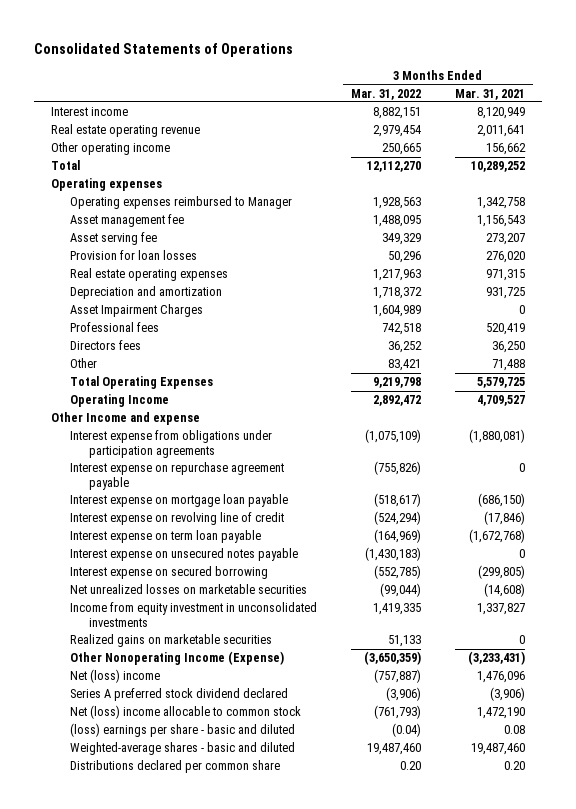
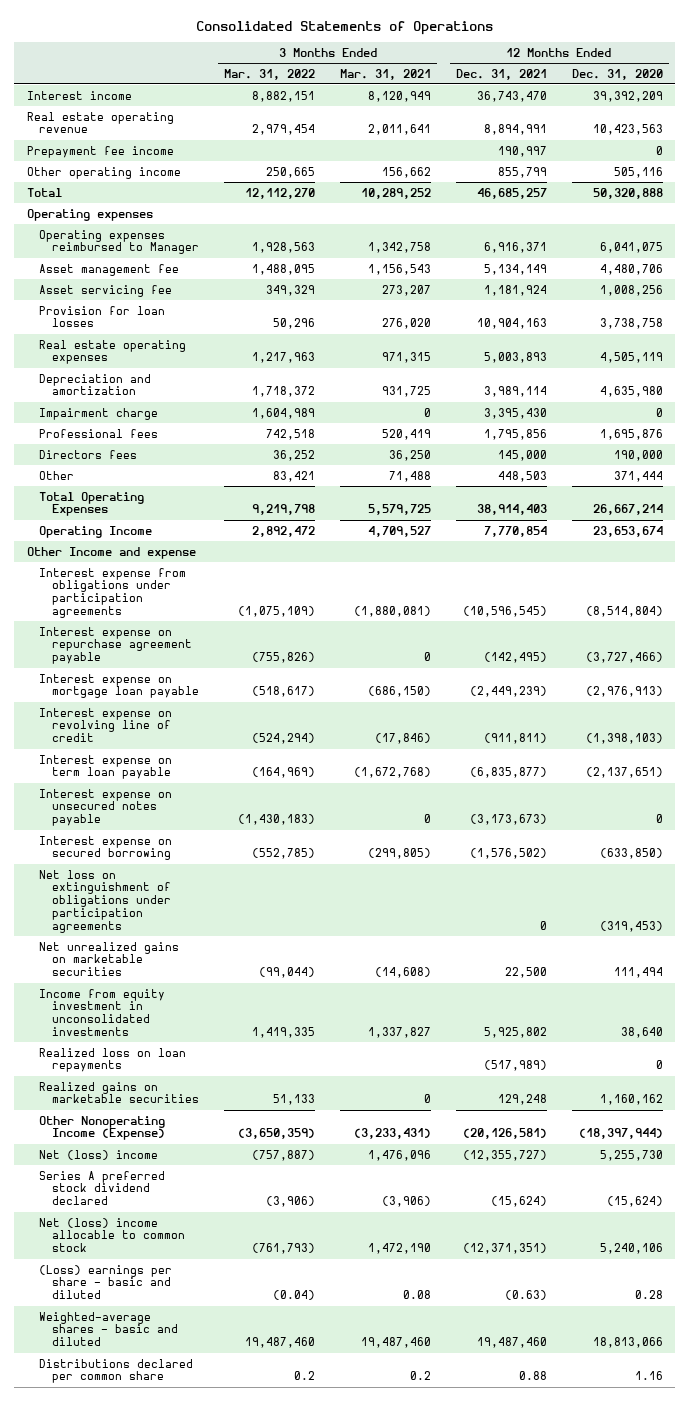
- | 3 Months Ended Mar. 31, 2022 | 3 Months Ended Mar. 31, 2021
+ | 3 Months Ended Mar. 31, 2022 | 3 Months Ended Mar. 31, 2021 | 12 Months Ended Dec. 31, 2021 | 12 Months Ended Dec. 31, 2020
+ Prepayment fee income | | | 190,997 | 0
- Asset serving fee | 349,329 | 273,207
+ Asset servicing fee | 349,329 | 273,207 | 1,181,924 | 1,008,256
- Asset Impairment Charges | 1,604,989 | 0
+ Impairment charge | 1,604,989 | 0 | 3,395,430 | 0
- Net unrealized losses on marketable securities | (99,044) | (14,608)
+ Net loss on extinguishment of obligations under participation agreements | | | 0 | (319,453)
+ Net unrealized gains on marketable securities | (99,044) | (14,608) | 22,500 | 111,494
+ Realized loss on loan repayments | | | (517,989) | 0
- (loss) earnings per share - basic and diluted | (0.04) | 0.08
+ (Loss) earnings per share - basic and diluted | (0.04) | 0.08 | (0.63) | 0.28
- Distributions declared per common share | 0.20 | 0.20
+ Distributions declared per common share | 0.2 | 0.2 | 0.88 | 1.16

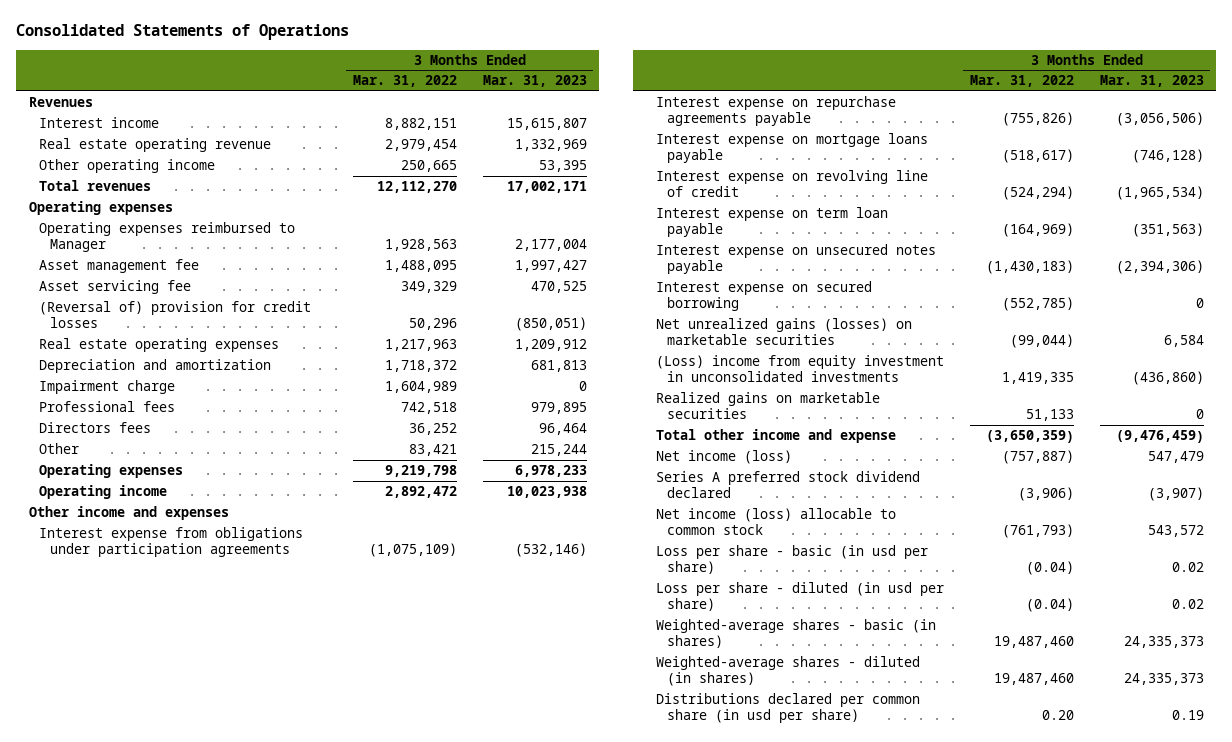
- | 3 Months Ended Mar. 31, 2022 | 3 Months Ended Mar. 31, 2021 | 12 Months Ended Dec. 31, 2021 | 12 Months Ended Dec. 31, 2020
+ | 3 Months Ended Mar. 31, 2022 | 3 Months Ended Mar. 31, 2023
+ Revenues
- Prepayment fee income | | | 190,997 | 0
- Total | 12,112,270 | 10,289,252 | 46,685,257 | 50,320,888
+ Total revenues | 12,112,270 | 17,002,171
- Provision for loan losses | 50,296 | 276,020 | 10,904,163 | 3,738,758
+ (Reversal of) provision for credit losses | 50,296 | (850,051)
- Total Operating Expenses | 9,219,798 | 5,579,725 | 38,914,403 | 26,667,214
- Operating Income | 2,892,472 | 4,709,527 | 7,770,854 | 23,653,674
- Other Income and expense
+ Operating expenses | 9,219,798 | 6,978,233
+ Operating income | 2,892,472 | 10,023,938
+ Other income and expenses
- Interest expense on repurchase agreement payable | (755,826) | 0 | (142,495) | (3,727,466)
- Interest expense on mortgage loan payable | (518,617) | (686,150) | (2,449,239) | (2,976,913)
+ Interest expense on repurchase agreements payable | (755,826) | (3,056,506)
+ Interest expense on mortgage loans payable | (518,617) | (746,128)
- Net loss on extinguishment of obligations under participation agreements | | | 0 | (319,453)
- Net unrealized gains on marketable securities | (99,044) | (14,608) | 22,500 | 111,494
- Income from equity investment in unconsolidated investments | 1,419,335 | 1,337,827 | 5,925,802 | 38,640
- Realized loss on loan repayments | | | (517,989) | 0
+ Net unrealized gains (losses) on marketable securities | (99,044) | 6,584
+ (Loss) income from equity investment in unconsolidated investments | 1,419,335 | (436,860)
- Other Nonoperating Income (Expense) | (3,650,359) | (3,233,431) | (20,126,581) | (18,397,944)
- Net (loss) income | (757,887) | 1,476,096 | (12,355,727) | 5,255,730
+ Total other income and expense | (3,650,359) | (9,476,459)
+ Net income (loss) | (757,887) | 547,479
- Net (loss) income allocable to common stock | (761,793) | 1,472,190 | (12,371,351) | 5,240,106
- (Loss) earnings per share - basic and diluted | (0.04) | 0.08 | (0.63) | 0.28
- Weighted-average shares - basic and diluted | 19,487,460 | 19,487,460 | 19,487,460 | 18,813,066
- Distributions declared per common share | 0.2 | 0.2 | 0.88 | 1.16
+ Net income (loss) allocable to common stock | (761,793) | 543,572
+ Loss per share - basic (in usd per share) | (0.04) | 0.02
+ Loss per share - diluted (in usd per share) | (0.04) | 0.02
+ Weighted-average shares - basic (in shares) | 19,487,460 | 24,335,373
+ Weighted-average shares - diluted (in shares) | 19,487,460 | 24,335,373
+ Distributions declared per common share (in usd per share) | 0.20 | 0.19

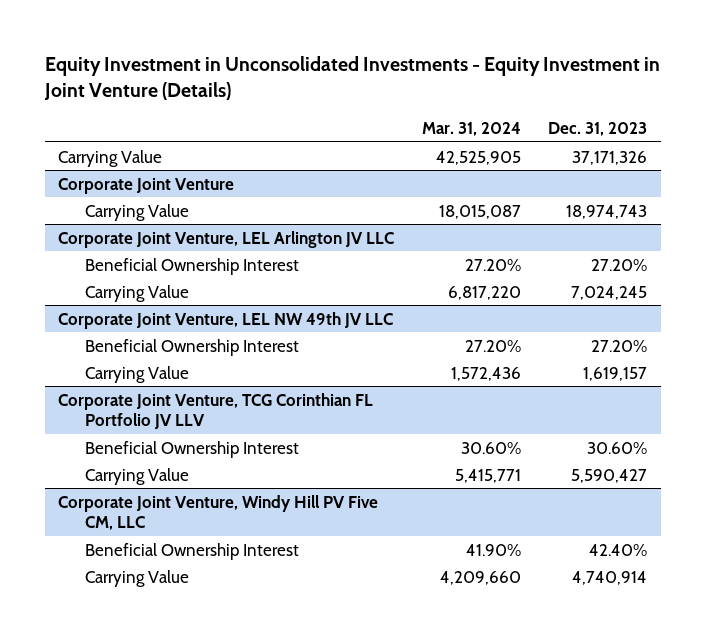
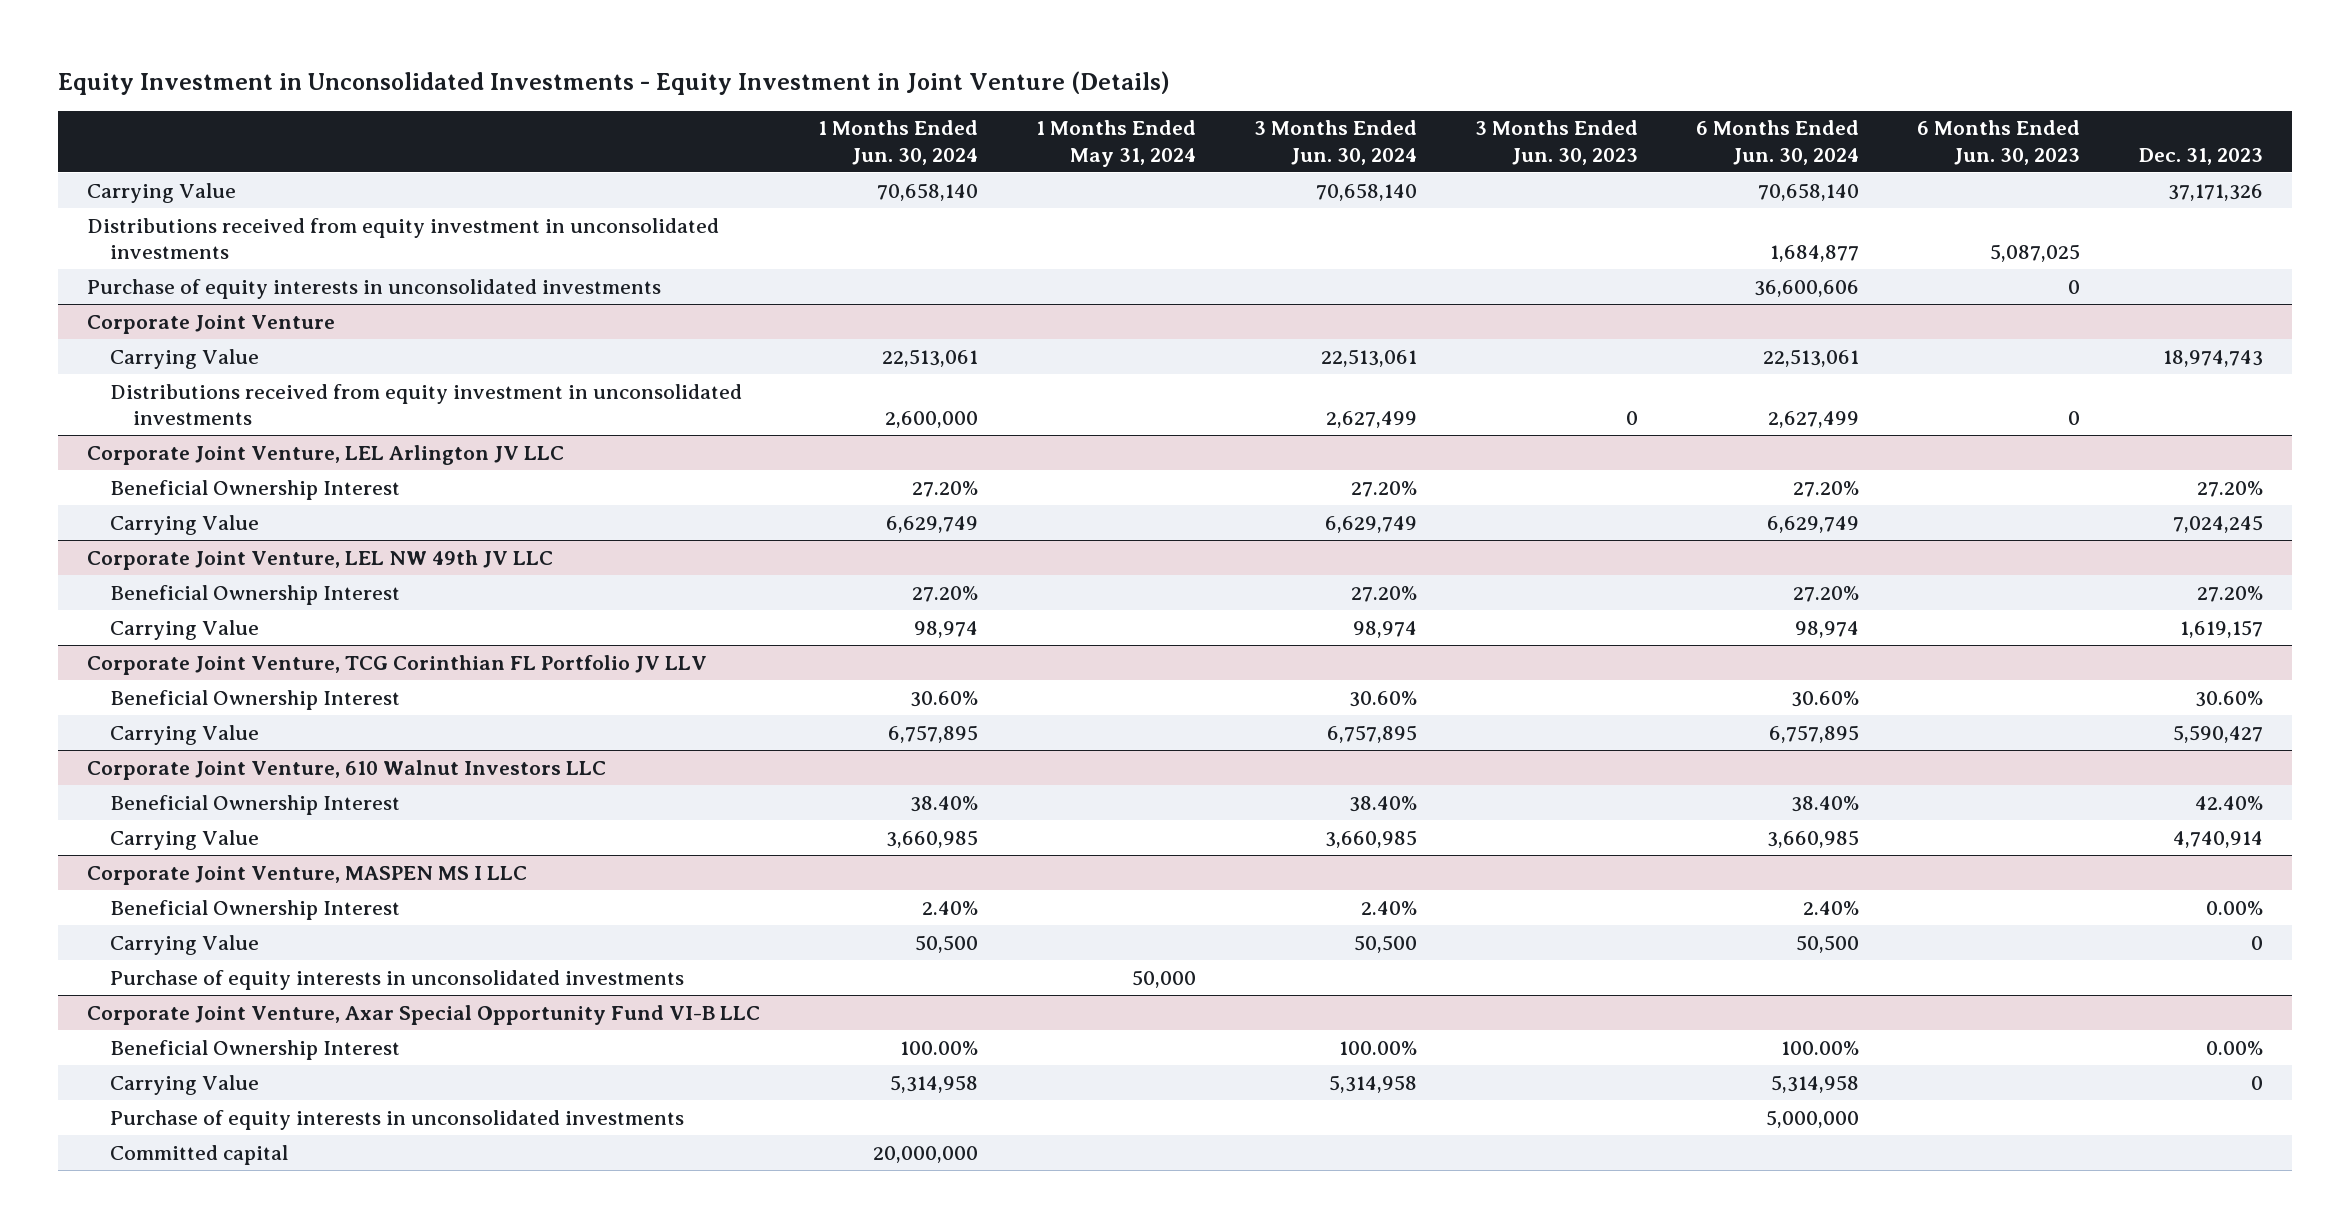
- | Mar. 31, 2024 | Dec. 31, 2023
+ | 1 Months Ended Jun. 30, 2024 | 1 Months Ended May 31, 2024 | 3 Months Ended Jun. 30, 2024 | 3 Months Ended Jun. 30, 2023 | 6 Months Ended Jun. 30, 2024 | 6 Months Ended Jun. 30, 2023 | Dec. 31, 2023
+ Distributions received from equity investment in unconsolidated investments | | | | | 1,684,877 | 5,087,025 |
+ Purchase of equity interests in unconsolidated investments | | | | | 36,600,606 | 0 |
@ Corporate Joint Venture
+ Distributions received from equity investment in unconsolidated investments | 2,600,000 | | 2,627,499 | 0 | 2,627,499 | 0 |
- Corporate Joint Venture, Windy Hill PV Five CM, LLC
+ Corporate Joint Venture, 610 Walnut Investors LLC
+ Corporate Joint Venture, MASPEN MS I LLC
+ Beneficial Ownership Interest | 2.40% | | 2.40% | | 2.40% | | 0.00%
+ Carrying Value | 50,500 | | 50,500 | | 50,500 | | 0
+ Purchase of equity interests in unconsolidated investments | | 50,000 | | | | |
+ Corporate Joint Venture, Axar Special Opportunity Fund VI-B LLC
+ Beneficial Ownership Interest | 100.00% | | 100.00% | | 100.00% | | 0.00%
+ Carrying Value | 5,314,958 | | 5,314,958 | | 5,314,958 | | 0
+ Purchase of equity interests in unconsolidated investments | | | | | 5,000,000 | |
+ Committed capital | 20,000,000 | | | | | |

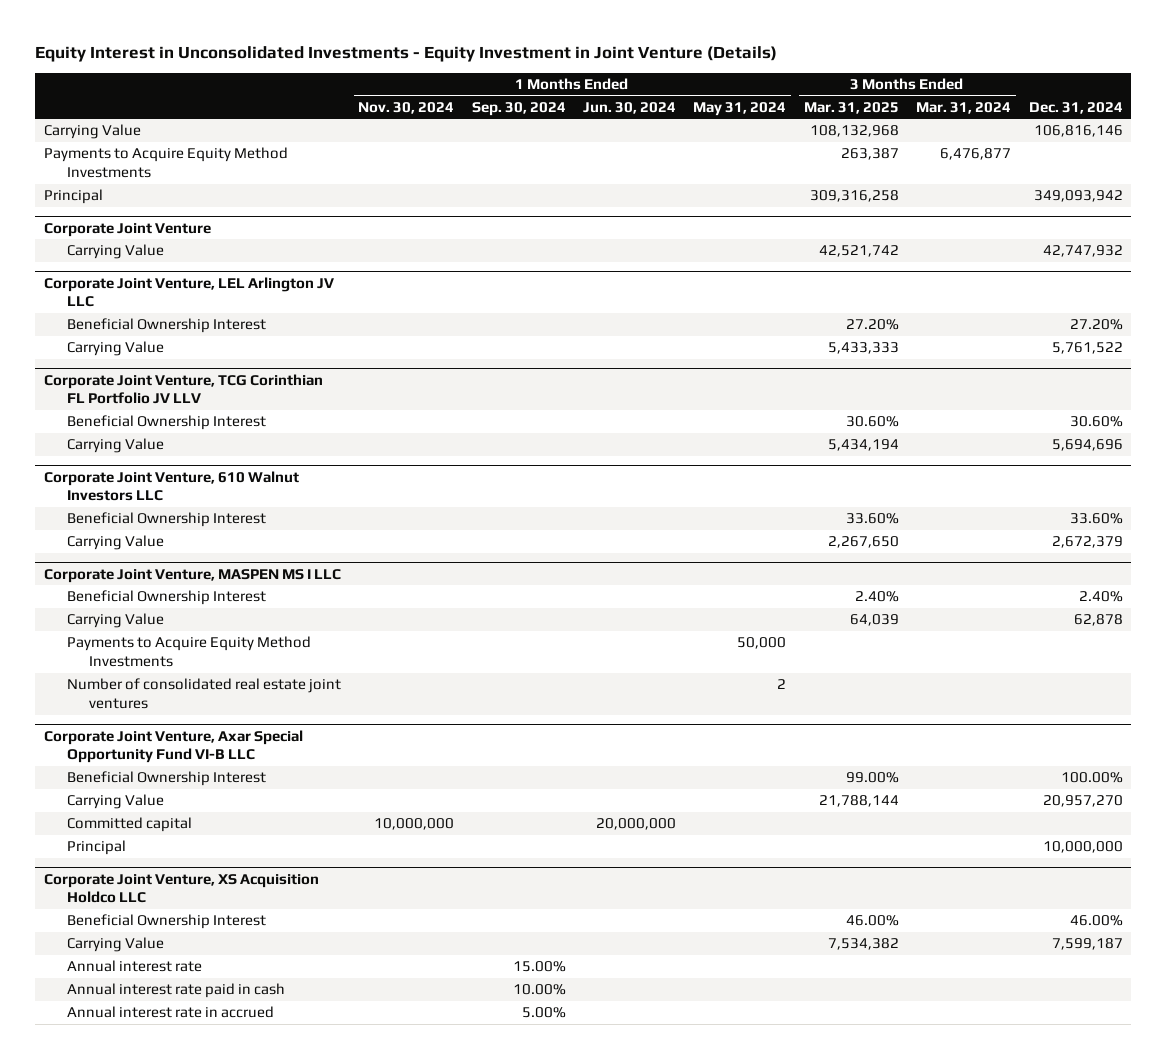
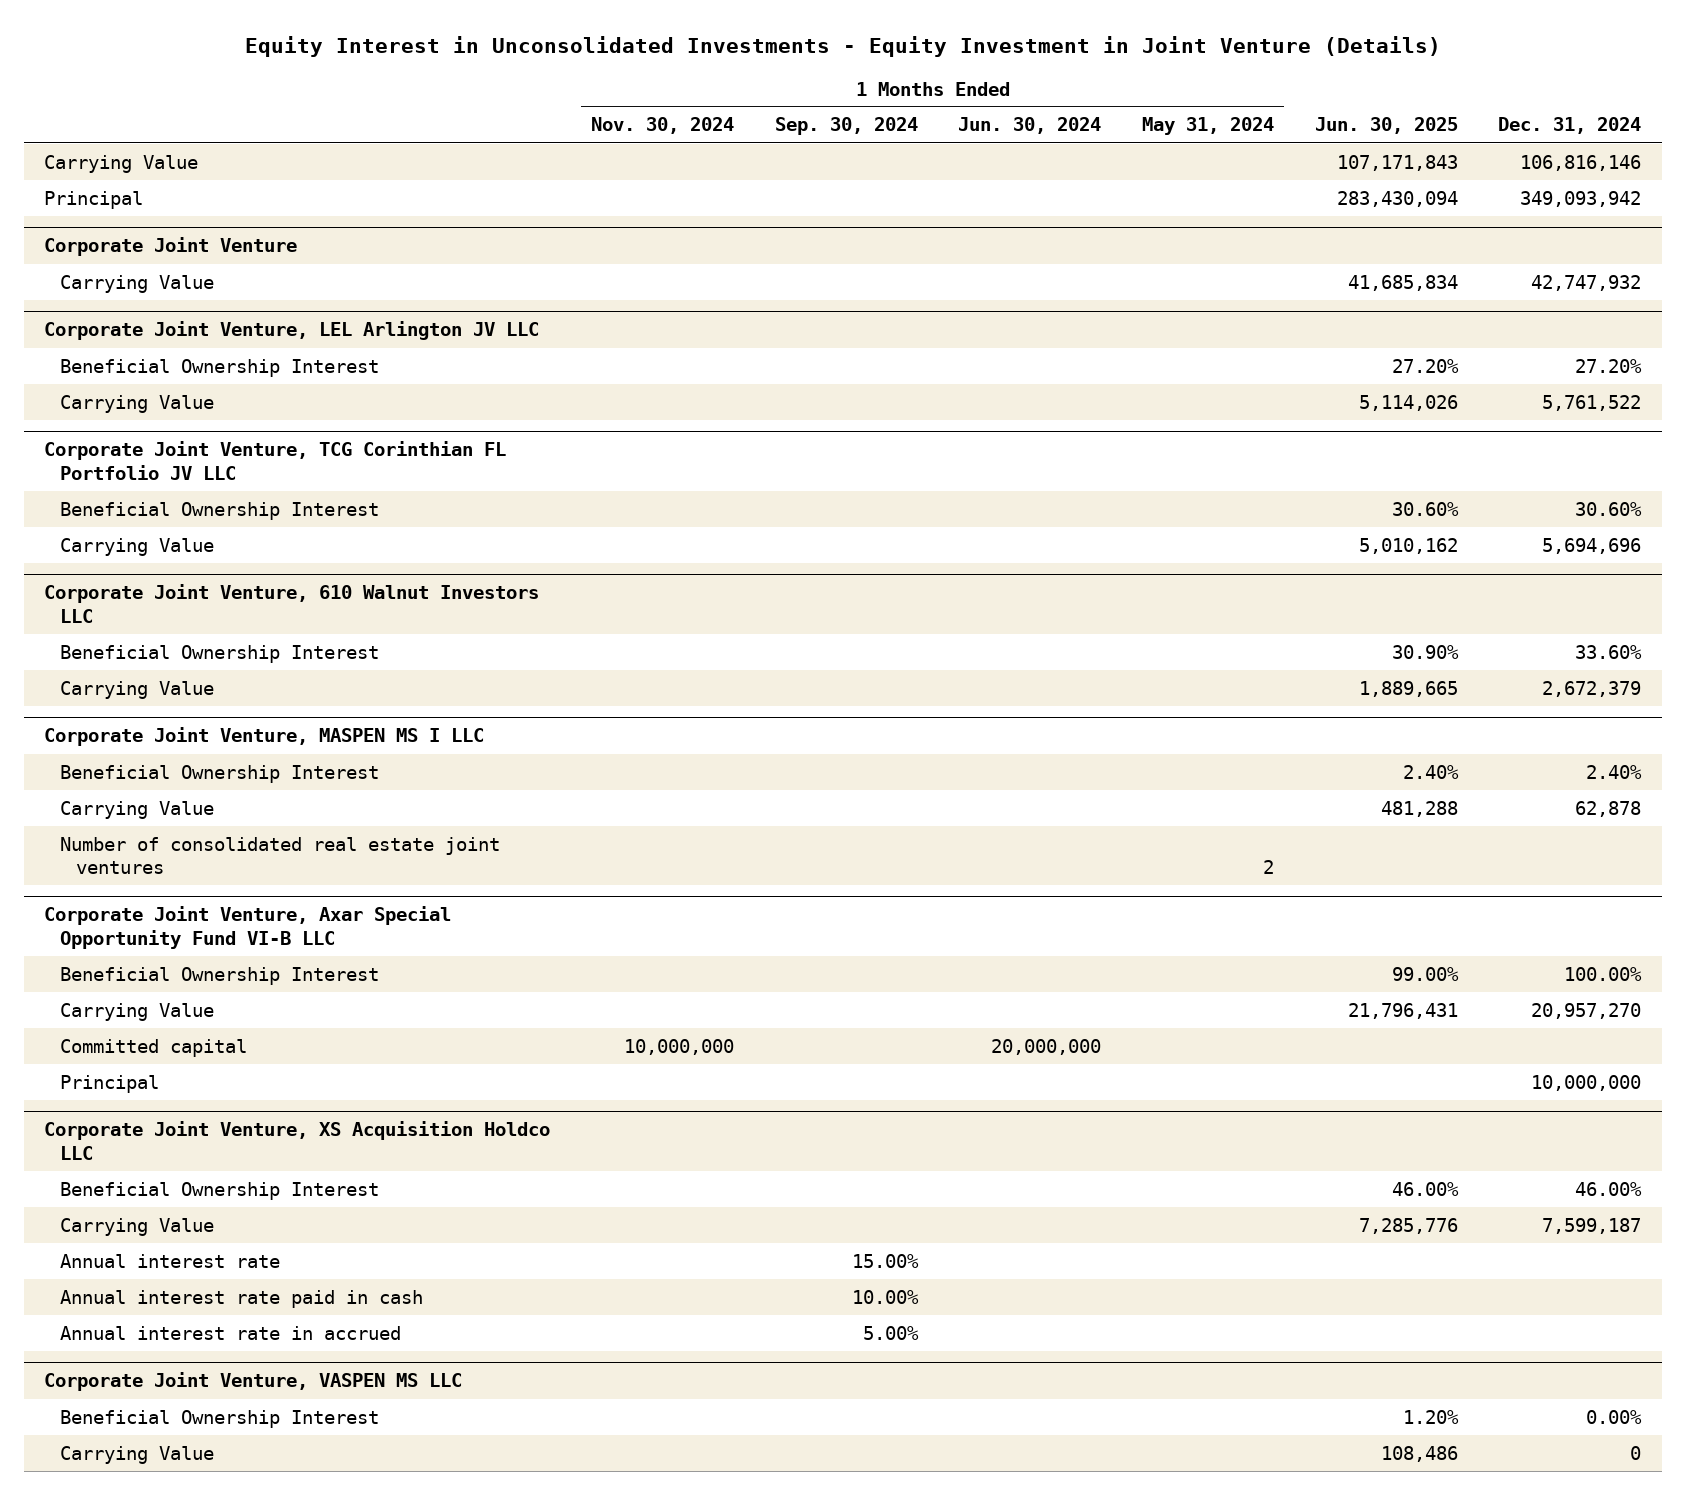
- | 1 Months Ended Nov. 30, 2024 | 1 Months Ended Sep. 30, 2024 | 1 Months Ended Jun. 30, 2024 | 1 Months Ended May 31, 2024 | 3 Months Ended Mar. 31, 2025 | 3 Months Ended Mar. 31, 2024 | Dec. 31, 2024
+ | 1 Months Ended Nov. 30, 2024 | 1 Months Ended Sep. 30, 2024 | 1 Months Ended Jun. 30, 2024 | 1 Months Ended May 31, 2024 | Jun. 30, 2025 | Dec. 31, 2024
- Payments to Acquire Equity Method Investments | | | | | 263,387 | 6,476,877 |
- Corporate Joint Venture, TCG Corinthian FL Portfolio JV LLV
+ Corporate Joint Venture, TCG Corinthian FL Portfolio JV LLC
@ Corporate Joint Venture, MASPEN MS I LLC
- Payments to Acquire Equity Method Investments | | | | 50,000 | | |
+ Corporate Joint Venture, VASPEN MS LLC
+ Beneficial Ownership Interest | | | | | 1.20% | 0.00%
+ Carrying Value | | | | | 108,486 | 0

